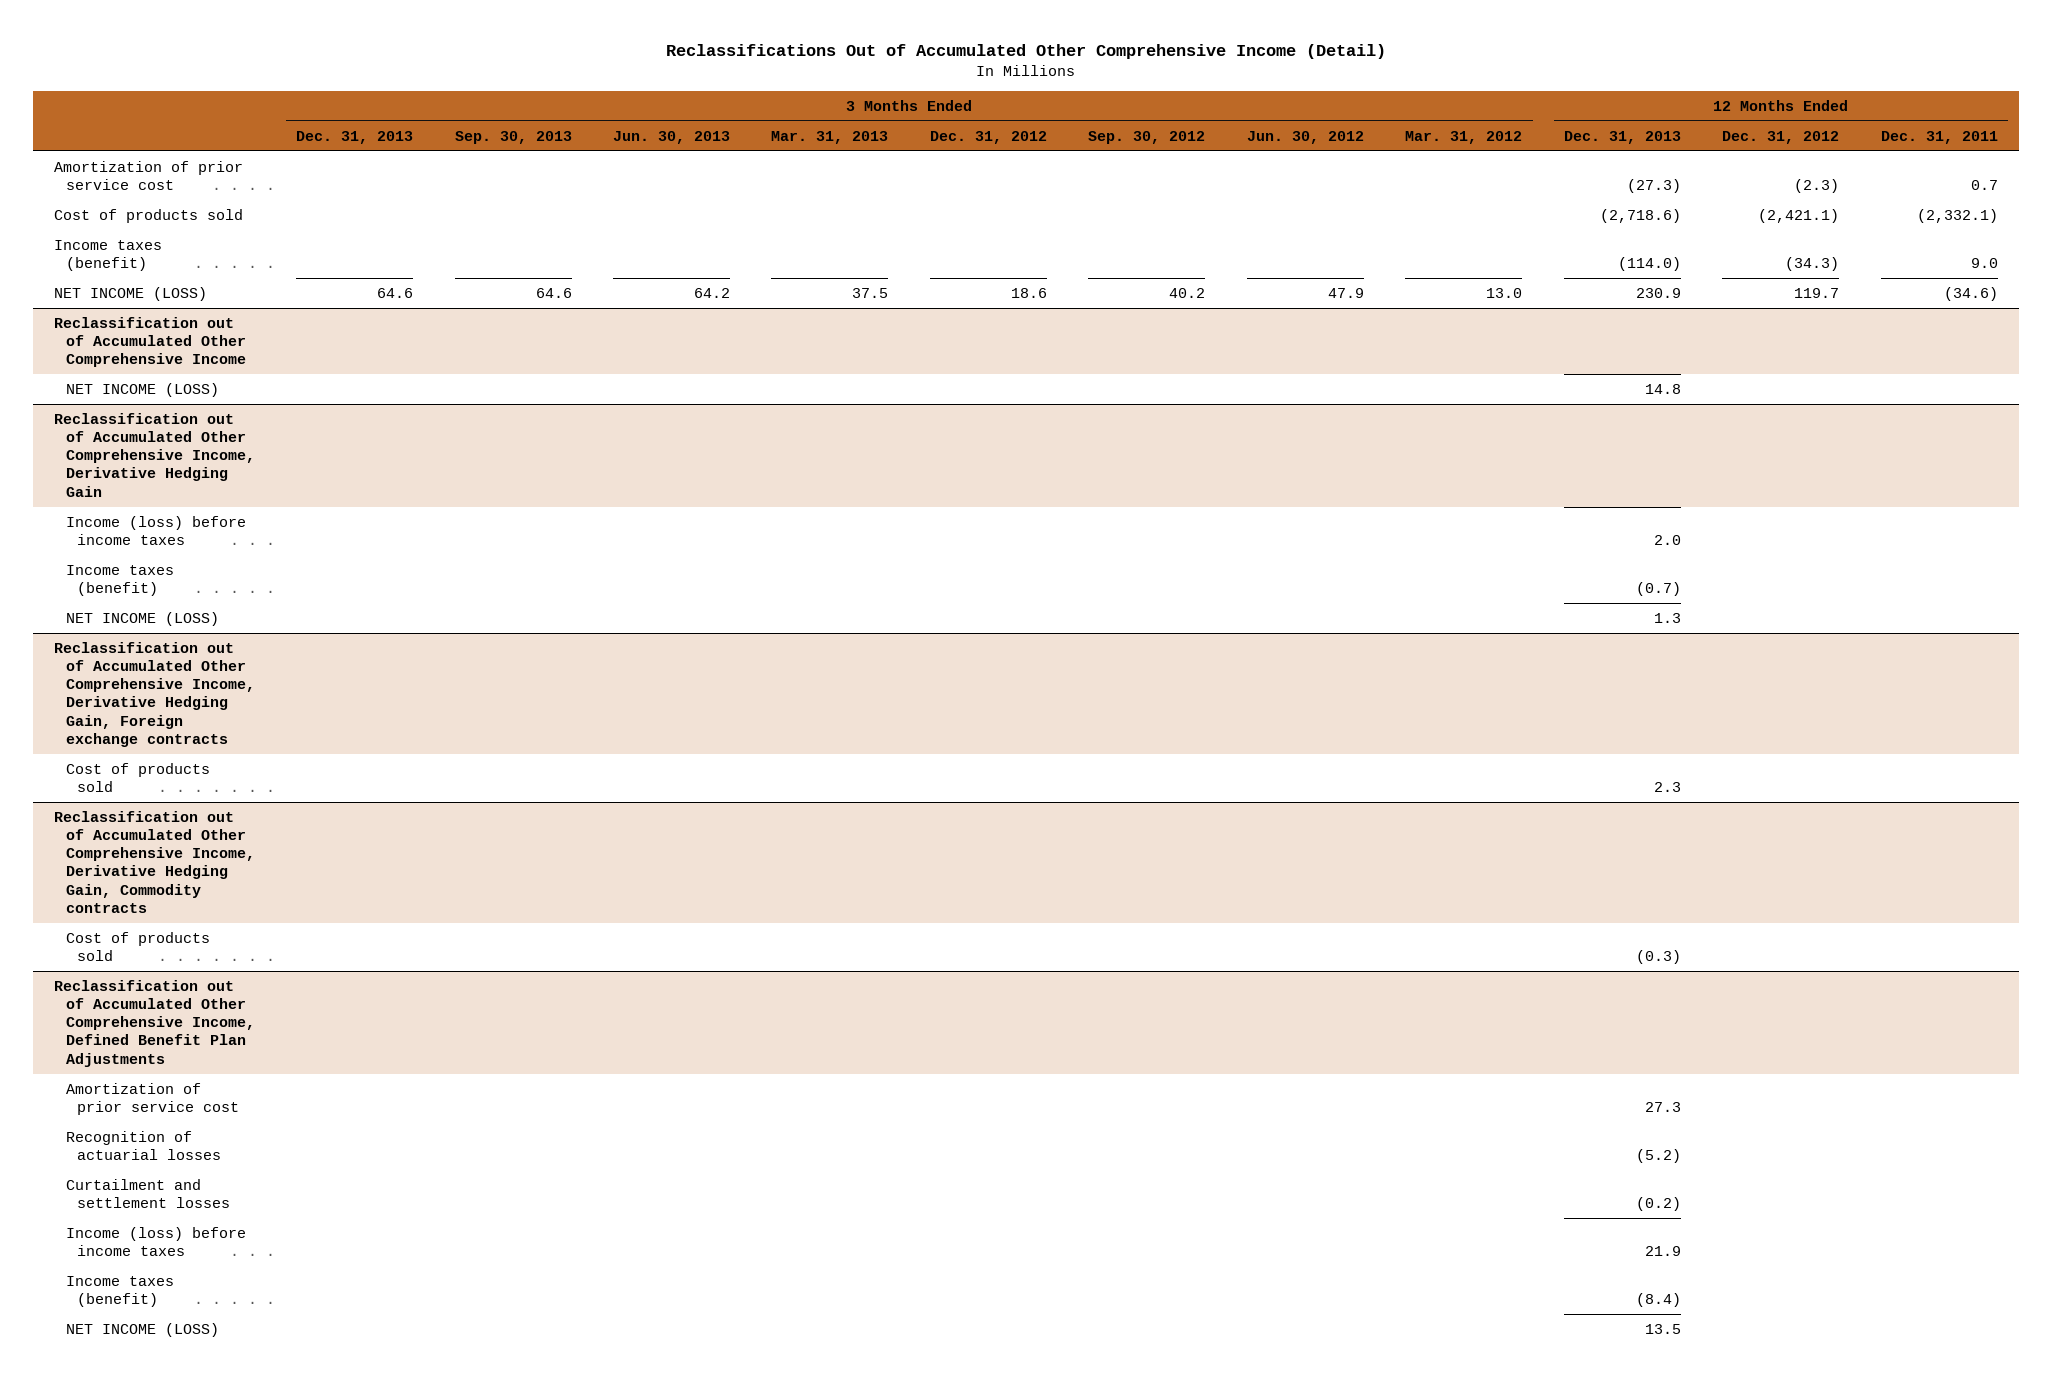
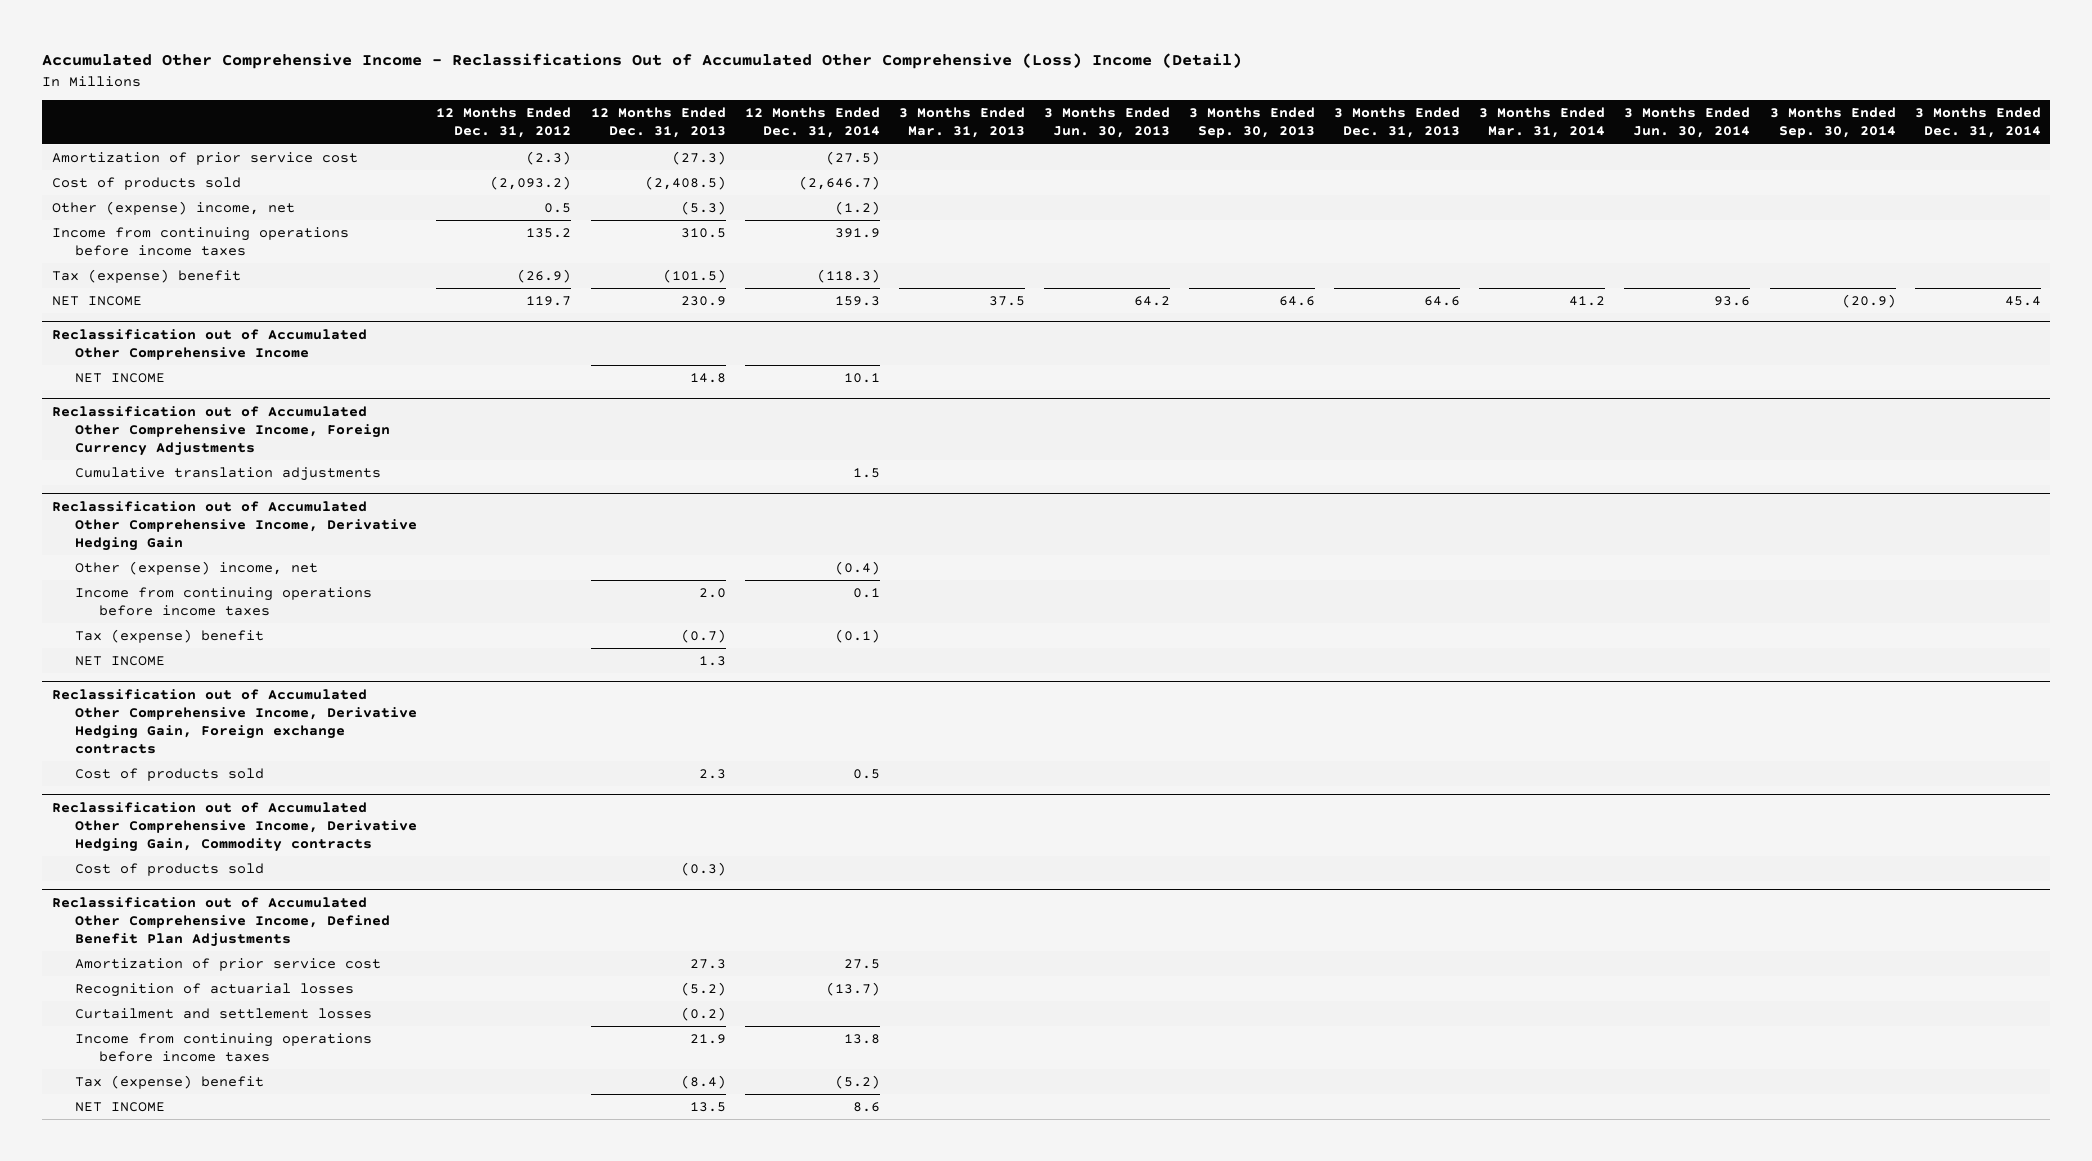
- Reclassifications Out of Accumulated Other Comprehensive Income (Detail)
+ Accumulated Other Comprehensive Income - Reclassifications Out of Accumulated Other Comprehensive (Loss) Income (Detail)
- | 3 Months Ended Dec. 31, 2013 | 3 Months Ended Sep. 30, 2013 | 3 Months Ended Jun. 30, 2013 | 3 Months Ended Mar. 31, 2013 | 3 Months Ended Dec. 31, 2012 | 3 Months Ended Sep. 30, 2012 | 3 Months Ended Jun. 30, 2012 | 3 Months Ended Mar. 31, 2012 | 12 Months Ended Dec. 31, 2013 | 12 Months Ended Dec. 31, 2012 | 12 Months Ended Dec. 31, 2011
+ | 12 Months Ended Dec. 31, 2012 | 12 Months Ended Dec. 31, 2013 | 12 Months Ended Dec. 31, 2014 | 3 Months Ended Mar. 31, 2013 | 3 Months Ended Jun. 30, 2013 | 3 Months Ended Sep. 30, 2013 | 3 Months Ended Dec. 31, 2013 | 3 Months Ended Mar. 31, 2014 | 3 Months Ended Jun. 30, 2014 | 3 Months Ended Sep. 30, 2014 | 3 Months Ended Dec. 31, 2014
- Cost of products sold | | | | | | | | | (2,718.6) | (2,421.1) | (2,332.1)
- Income taxes (benefit) | | | | | | | | | (114.0) | (34.3) | 9.0
- NET INCOME (LOSS) | 64.6 | 64.6 | 64.2 | 37.5 | 18.6 | 40.2 | 47.9 | 13.0 | 230.9 | 119.7 | (34.6)
+ Cost of products sold | (2,093.2) | (2,408.5) | (2,646.7) | | | | | | | |
+ Other (expense) income, net | 0.5 | (5.3) | (1.2) | | | | | | | |
+ Income from continuing operations before income taxes | 135.2 | 310.5 | 391.9 | | | | | | | |
+ Tax (expense) benefit | (26.9) | (101.5) | (118.3) | | | | | | | |
+ NET INCOME | 119.7 | 230.9 | 159.3 | 37.5 | 64.2 | 64.6 | 64.6 | 41.2 | 93.6 | (20.9) | 45.4
@ Reclassification out of Accumulated Other Comprehensive Income
- NET INCOME (LOSS) | | | | | | | | | 14.8 | |
+ NET INCOME | | 14.8 | 10.1 | | | | | | | |
+ Reclassification out of Accumulated Other Comprehensive Income, Foreign Currency Adjustments
+ Cumulative translation adjustments | | | 1.5 | | | | | | | |
@ Reclassification out of Accumulated Other Comprehensive Income, Derivative Hedging Gain
- Income (loss) before income taxes | | | | | | | | | 2.0 | |
- Income taxes (benefit) | | | | | | | | | (0.7) | |
- NET INCOME (LOSS) | | | | | | | | | 1.3 | |
+ Other (expense) income, net | | | (0.4) | | | | | | | |
+ Income from continuing operations before income taxes | | 2.0 | 0.1 | | | | | | | |
+ Tax (expense) benefit | | (0.7) | (0.1) | | | | | | | |
+ NET INCOME | | 1.3 | | | | | | | | |
@ Reclassification out of Accumulated Other Comprehensive Income, Defined Benefit Plan Adjustments
- Income (loss) before income taxes | | | | | | | | | 21.9 | |
- Income taxes (benefit) | | | | | | | | | (8.4) | |
- NET INCOME (LOSS) | | | | | | | | | 13.5 | |
+ Income from continuing operations before income taxes | | 21.9 | 13.8 | | | | | | | |
+ Tax (expense) benefit | | (8.4) | (5.2) | | | | | | | |
+ NET INCOME | | 13.5 | 8.6 | | | | | | | |

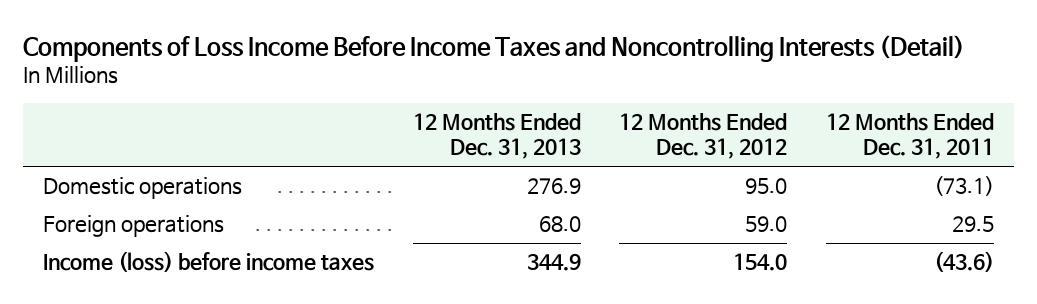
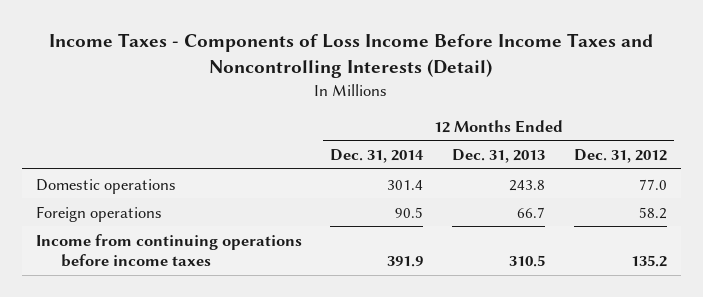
- Components of Loss Income Before Income Taxes and Noncontrolling Interests (Detail)
+ Income Taxes - Components of Loss Income Before Income Taxes and Noncontrolling Interests (Detail)
- | 12 Months Ended Dec. 31, 2013 | 12 Months Ended Dec. 31, 2012 | 12 Months Ended Dec. 31, 2011
+ | 12 Months Ended Dec. 31, 2014 | 12 Months Ended Dec. 31, 2013 | 12 Months Ended Dec. 31, 2012
- Domestic operations | 276.9 | 95.0 | (73.1)
- Foreign operations | 68.0 | 59.0 | 29.5
- Income (loss) before income taxes | 344.9 | 154.0 | (43.6)
+ Domestic operations | 301.4 | 243.8 | 77.0
+ Foreign operations | 90.5 | 66.7 | 58.2
+ Income from continuing operations before income taxes | 391.9 | 310.5 | 135.2

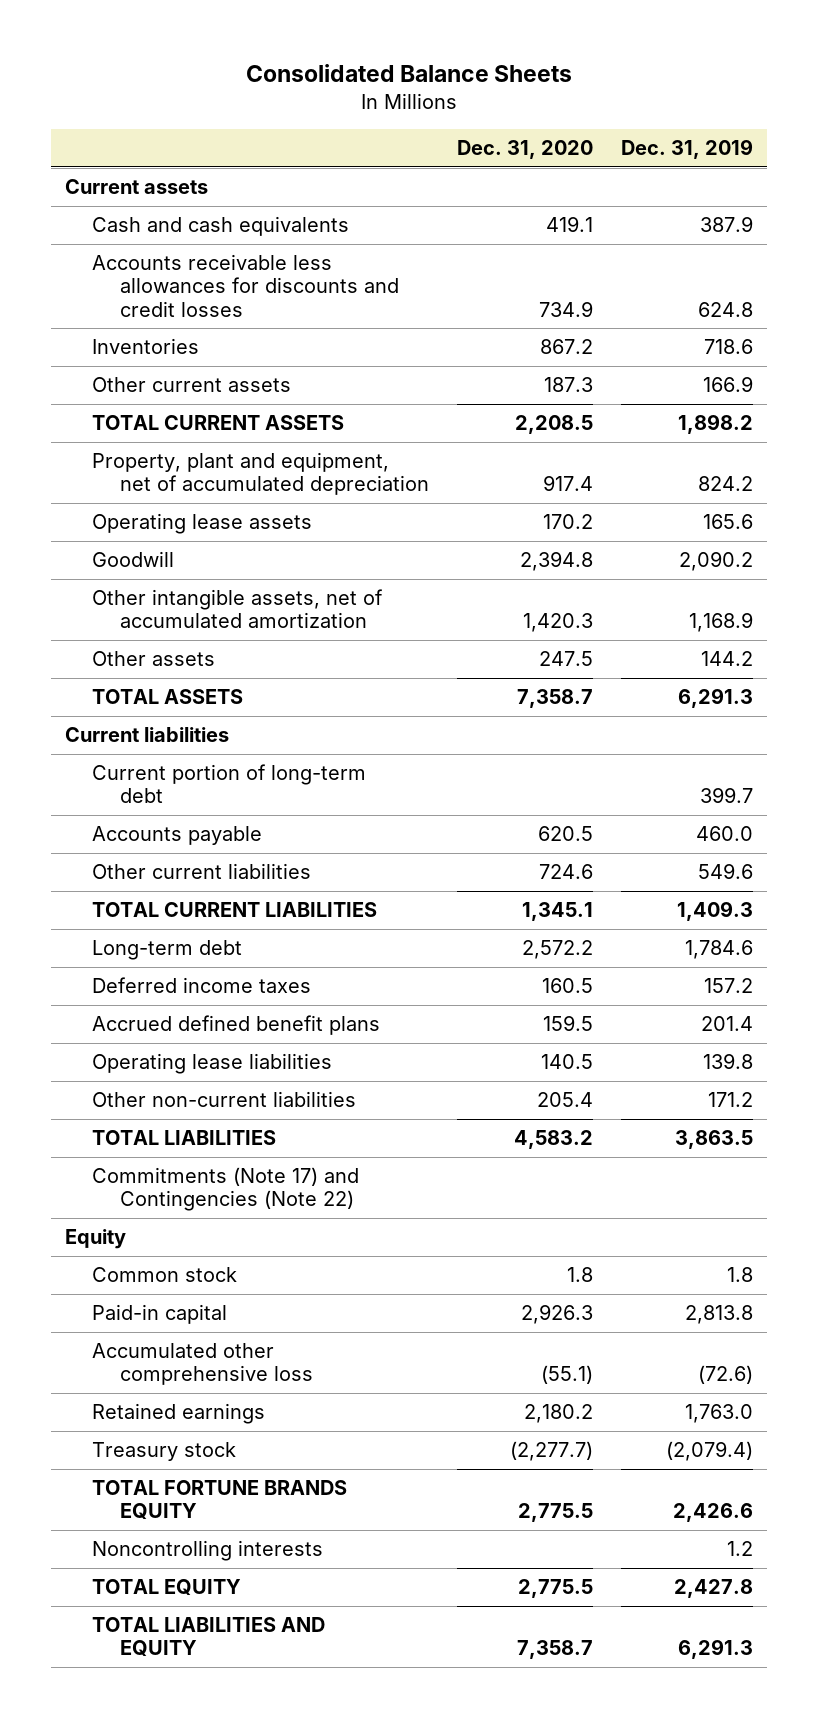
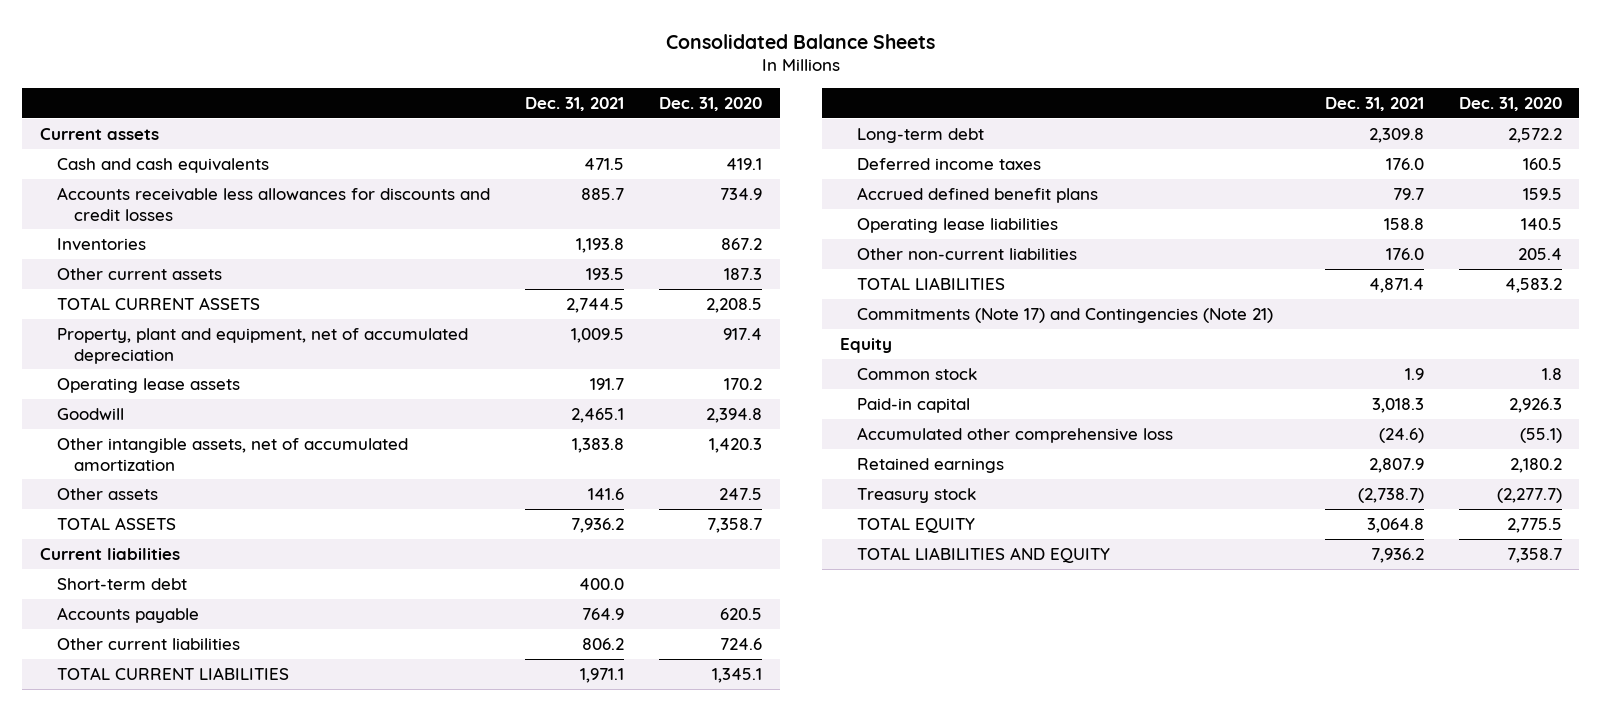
- | Dec. 31, 2020 | Dec. 31, 2019
+ | Dec. 31, 2021 | Dec. 31, 2020
- Current portion of long-term debt | | 399.7
+ Short-term debt | 400.0 |
- Commitments (Note 17) and Contingencies (Note 22)
+ Commitments (Note 17) and Contingencies (Note 21)
- TOTAL FORTUNE BRANDS EQUITY | 2,775.5 | 2,426.6
- Noncontrolling interests | | 1.2

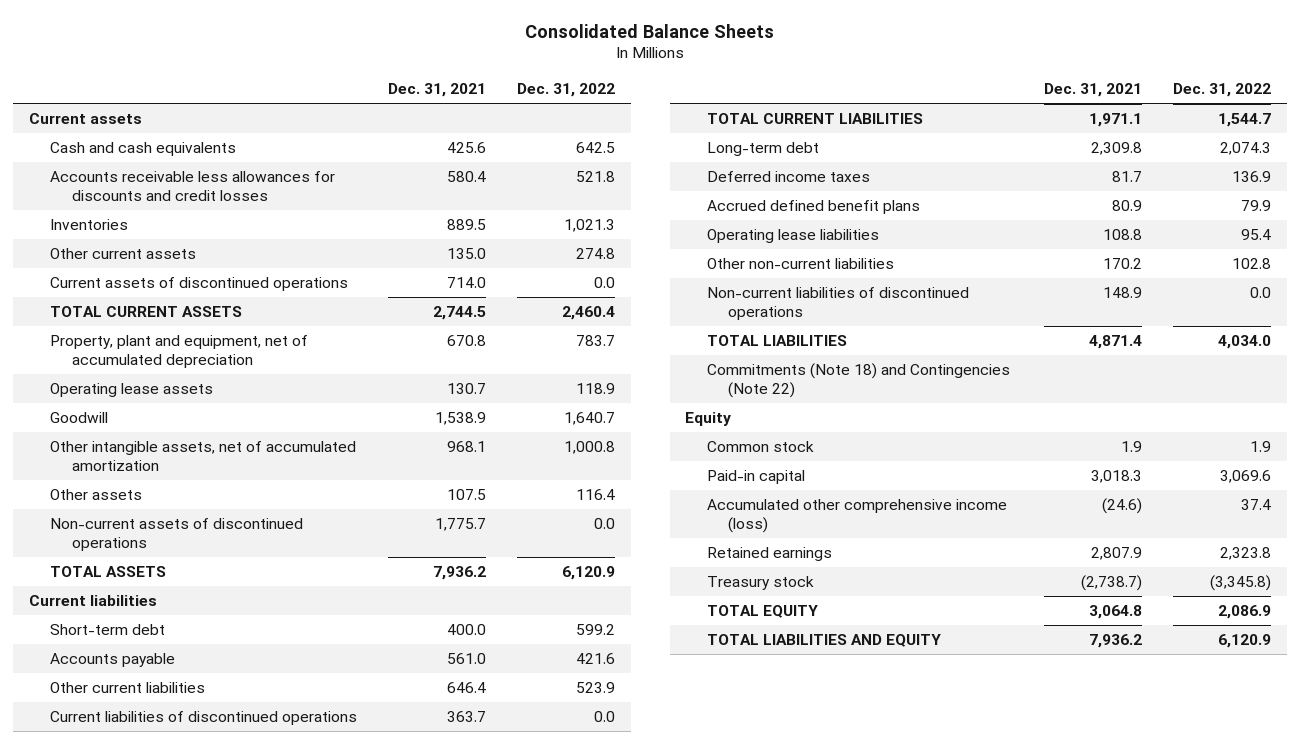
- | Dec. 31, 2021 | Dec. 31, 2020
+ | Dec. 31, 2021 | Dec. 31, 2022
- Cash and cash equivalents | 471.5 | 419.1
- Accounts receivable less allowances for discounts and credit losses | 885.7 | 734.9
- Inventories | 1,193.8 | 867.2
- Other current assets | 193.5 | 187.3
+ Cash and cash equivalents | 425.6 | 642.5
+ Accounts receivable less allowances for discounts and credit losses | 580.4 | 521.8
+ Inventories | 889.5 | 1,021.3
+ Other current assets | 135.0 | 274.8
+ Current assets of discontinued operations | 714.0 | 0.0
- Property, plant and equipment, net of accumulated depreciation | 1,009.5 | 917.4
- Operating lease assets | 191.7 | 170.2
- Goodwill | 2,465.1 | 2,394.8
- Other intangible assets, net of accumulated amortization | 1,383.8 | 1,420.3
- Other assets | 141.6 | 247.5
+ Property, plant and equipment, net of accumulated depreciation | 670.8 | 783.7
+ Operating lease assets | 130.7 | 118.9
+ Goodwill | 1,538.9 | 1,640.7
+ Other intangible assets, net of accumulated amortization | 968.1 | 1,000.8
+ Other assets | 107.5 | 116.4
+ Non-current assets of discontinued operations | 1,775.7 | 0.0
- Accounts payable | 764.9 | 620.5
- Other current liabilities | 806.2 | 724.6
+ Accounts payable | 561.0 | 421.6
+ Other current liabilities | 646.4 | 523.9
+ Current liabilities of discontinued operations | 363.7 | 0.0
- Deferred income taxes | 176.0 | 160.5
- Accrued defined benefit plans | 79.7 | 159.5
- Operating lease liabilities | 158.8 | 140.5
- Other non-current liabilities | 176.0 | 205.4
+ Deferred income taxes | 81.7 | 136.9
+ Accrued defined benefit plans | 80.9 | 79.9
+ Operating lease liabilities | 108.8 | 95.4
+ Other non-current liabilities | 170.2 | 102.8
+ Non-current liabilities of discontinued operations | 148.9 | 0.0
- Commitments (Note 17) and Contingencies (Note 21)
+ Commitments (Note 18) and Contingencies (Note 22)
- Accumulated other comprehensive loss | (24.6) | (55.1)
+ Accumulated other comprehensive income (loss) | (24.6) | 37.4

